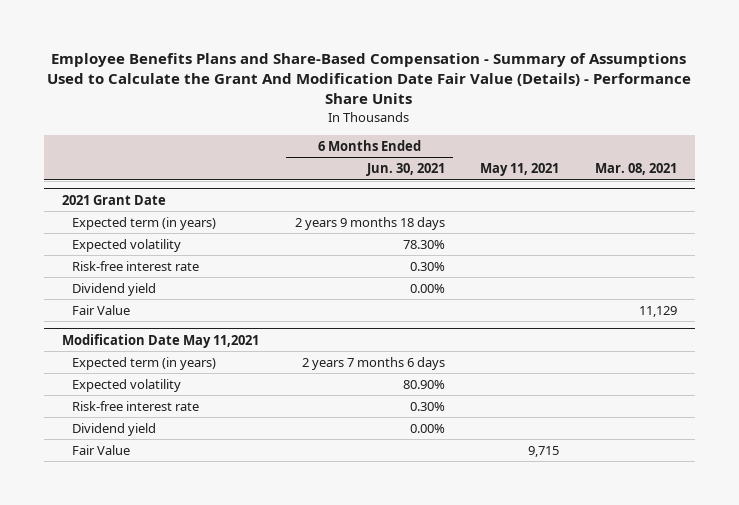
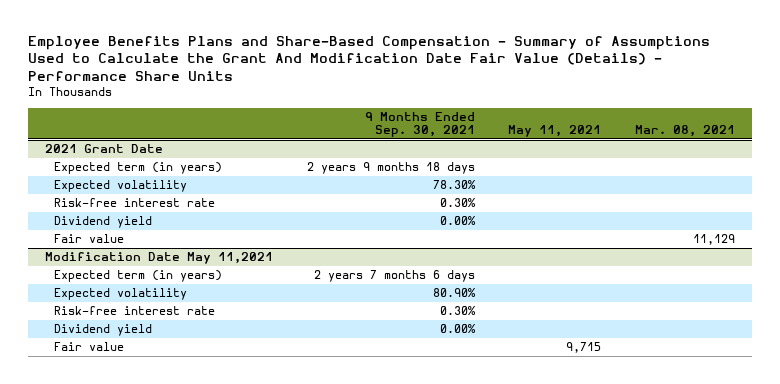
- | 6 Months Ended Jun. 30, 2021 | May 11, 2021 | Mar. 08, 2021
+ | 9 Months Ended Sep. 30, 2021 | May 11, 2021 | Mar. 08, 2021
@ 2021 Grant Date
- Fair Value | | | 11,129
+ Fair value | | | 11,129
@ Modification Date May 11,2021
- Fair Value | | 9,715 |
+ Fair value | | 9,715 |

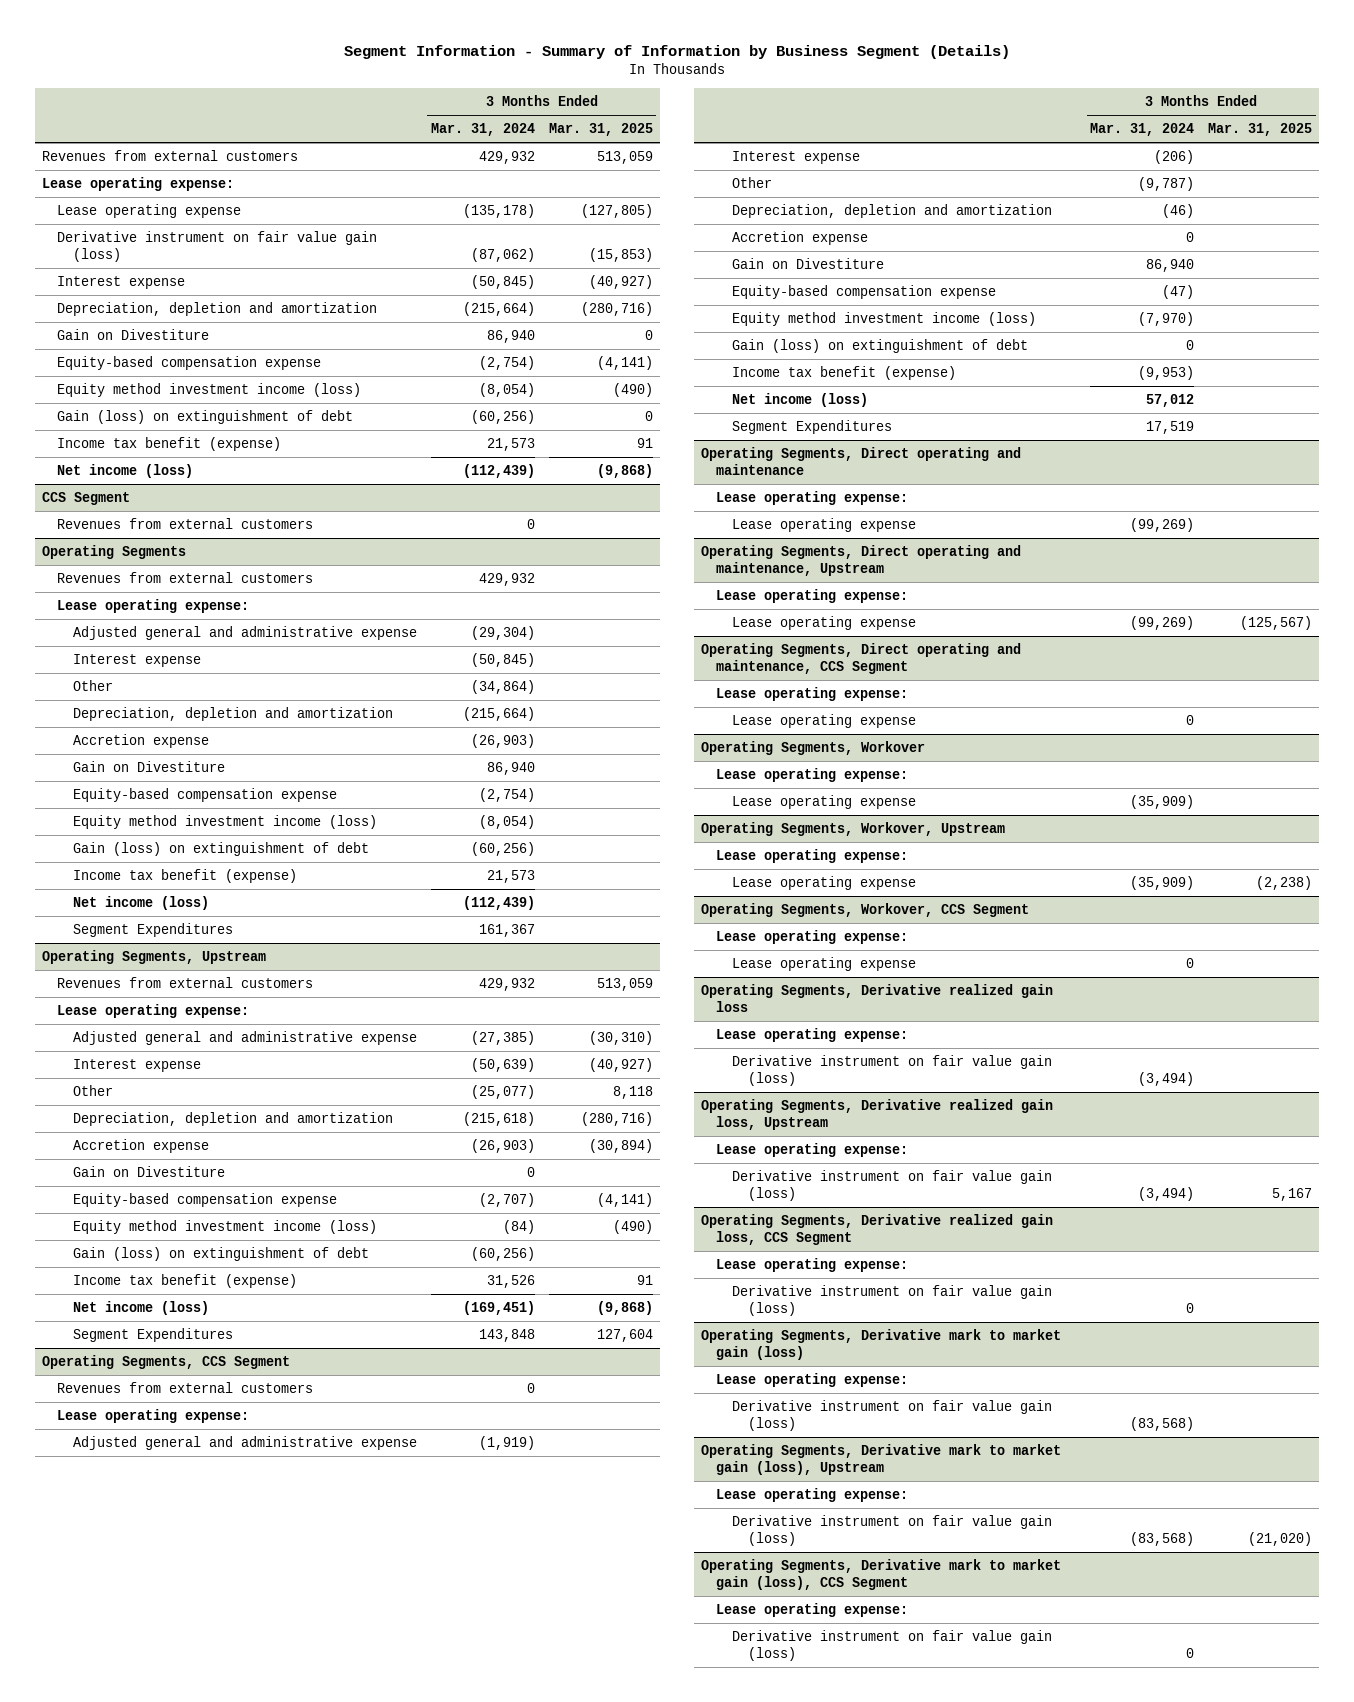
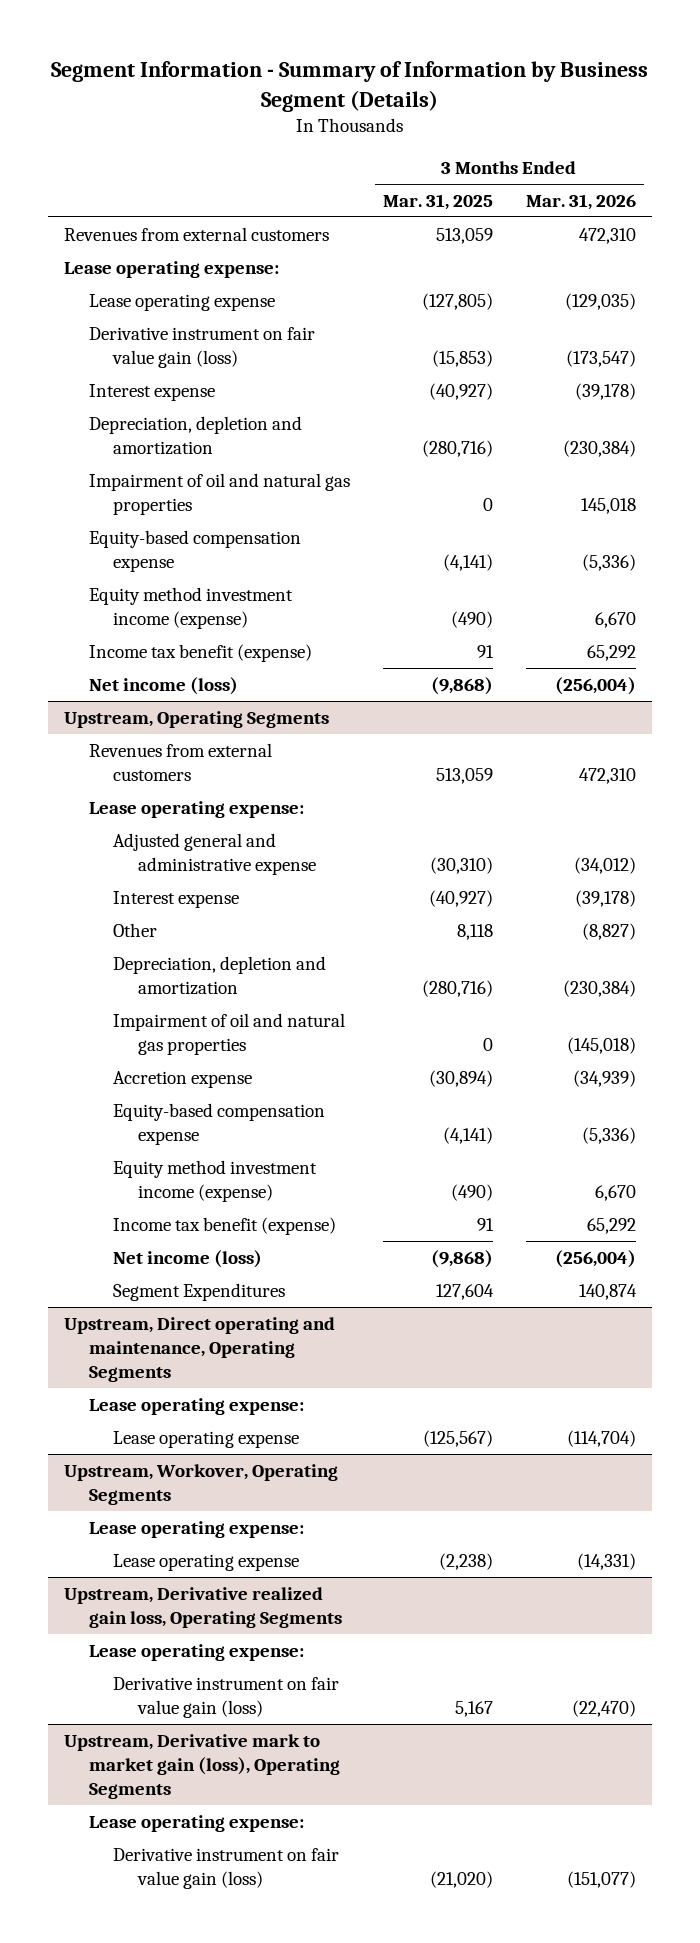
- | 3 Months Ended Mar. 31, 2024 | 3 Months Ended Mar. 31, 2025
+ | 3 Months Ended Mar. 31, 2025 | 3 Months Ended Mar. 31, 2026
- Gain on Divestiture | 86,940 | 0
+ Impairment of oil and natural gas properties | 0 | 145,018
- Equity method investment income (loss) | (8,054) | (490)
- Gain (loss) on extinguishment of debt | (60,256) | 0
+ Equity method investment income (expense) | (490) | 6,670
- CCS Segment
- Revenues from external customers | 0 |
- Operating Segments
- Revenues from external customers | 429,932 |
- Lease operating expense:
- Adjusted general and administrative expense | (29,304) |
- Interest expense | (50,845) |
- Other | (34,864) |
- Depreciation, depletion and amortization | (215,664) |
- Accretion expense | (26,903) |
- Gain on Divestiture | 86,940 |
- Equity-based compensation expense | (2,754) |
- Equity method investment income (loss) | (8,054) |
- Gain (loss) on extinguishment of debt | (60,256) |
- Income tax benefit (expense) | 21,573 |
- Net income (loss) | (112,439) |
- Segment Expenditures | 161,367 |
- Operating Segments, Upstream
+ Upstream, Operating Segments
+ Impairment of oil and natural gas properties | 0 | (145,018)
- Gain on Divestiture | 0 |
- Equity method investment income (loss) | (84) | (490)
- Gain (loss) on extinguishment of debt | (60,256) |
+ Equity method investment income (expense) | (490) | 6,670
- Operating Segments, CCS Segment
- Revenues from external customers | 0 |
- Lease operating expense:
- Adjusted general and administrative expense | (1,919) |
- Interest expense | (206) |
- Other | (9,787) |
- Depreciation, depletion and amortization | (46) |
- Accretion expense | 0 |
- Gain on Divestiture | 86,940 |
- Equity-based compensation expense | (47) |
- Equity method investment income (loss) | (7,970) |
- Gain (loss) on extinguishment of debt | 0 |
- Income tax benefit (expense) | (9,953) |
- Net income (loss) | 57,012 |
- Segment Expenditures | 17,519 |
- Operating Segments, Direct operating and maintenance
- Lease operating expense:
- Lease operating expense | (99,269) |
- Operating Segments, Direct operating and maintenance, Upstream
+ Upstream, Direct operating and maintenance, Operating Segments
- Operating Segments, Direct operating and maintenance, CCS Segment
- Lease operating expense:
- Lease operating expense | 0 |
- Operating Segments, Workover
- Lease operating expense:
- Lease operating expense | (35,909) |
- Operating Segments, Workover, Upstream
+ Upstream, Workover, Operating Segments
- Operating Segments, Workover, CCS Segment
- Lease operating expense:
- Lease operating expense | 0 |
- Operating Segments, Derivative realized gain loss
- Lease operating expense:
- Derivative instrument on fair value gain (loss) | (3,494) |
- Operating Segments, Derivative realized gain loss, Upstream
+ Upstream, Derivative realized gain loss, Operating Segments
- Operating Segments, Derivative realized gain loss, CCS Segment
- Lease operating expense:
- Derivative instrument on fair value gain (loss) | 0 |
- Operating Segments, Derivative mark to market gain (loss)
- Lease operating expense:
- Derivative instrument on fair value gain (loss) | (83,568) |
- Operating Segments, Derivative mark to market gain (loss), Upstream
+ Upstream, Derivative mark to market gain (loss), Operating Segments
- Operating Segments, Derivative mark to market gain (loss), CCS Segment
- Lease operating expense:
- Derivative instrument on fair value gain (loss) | 0 |

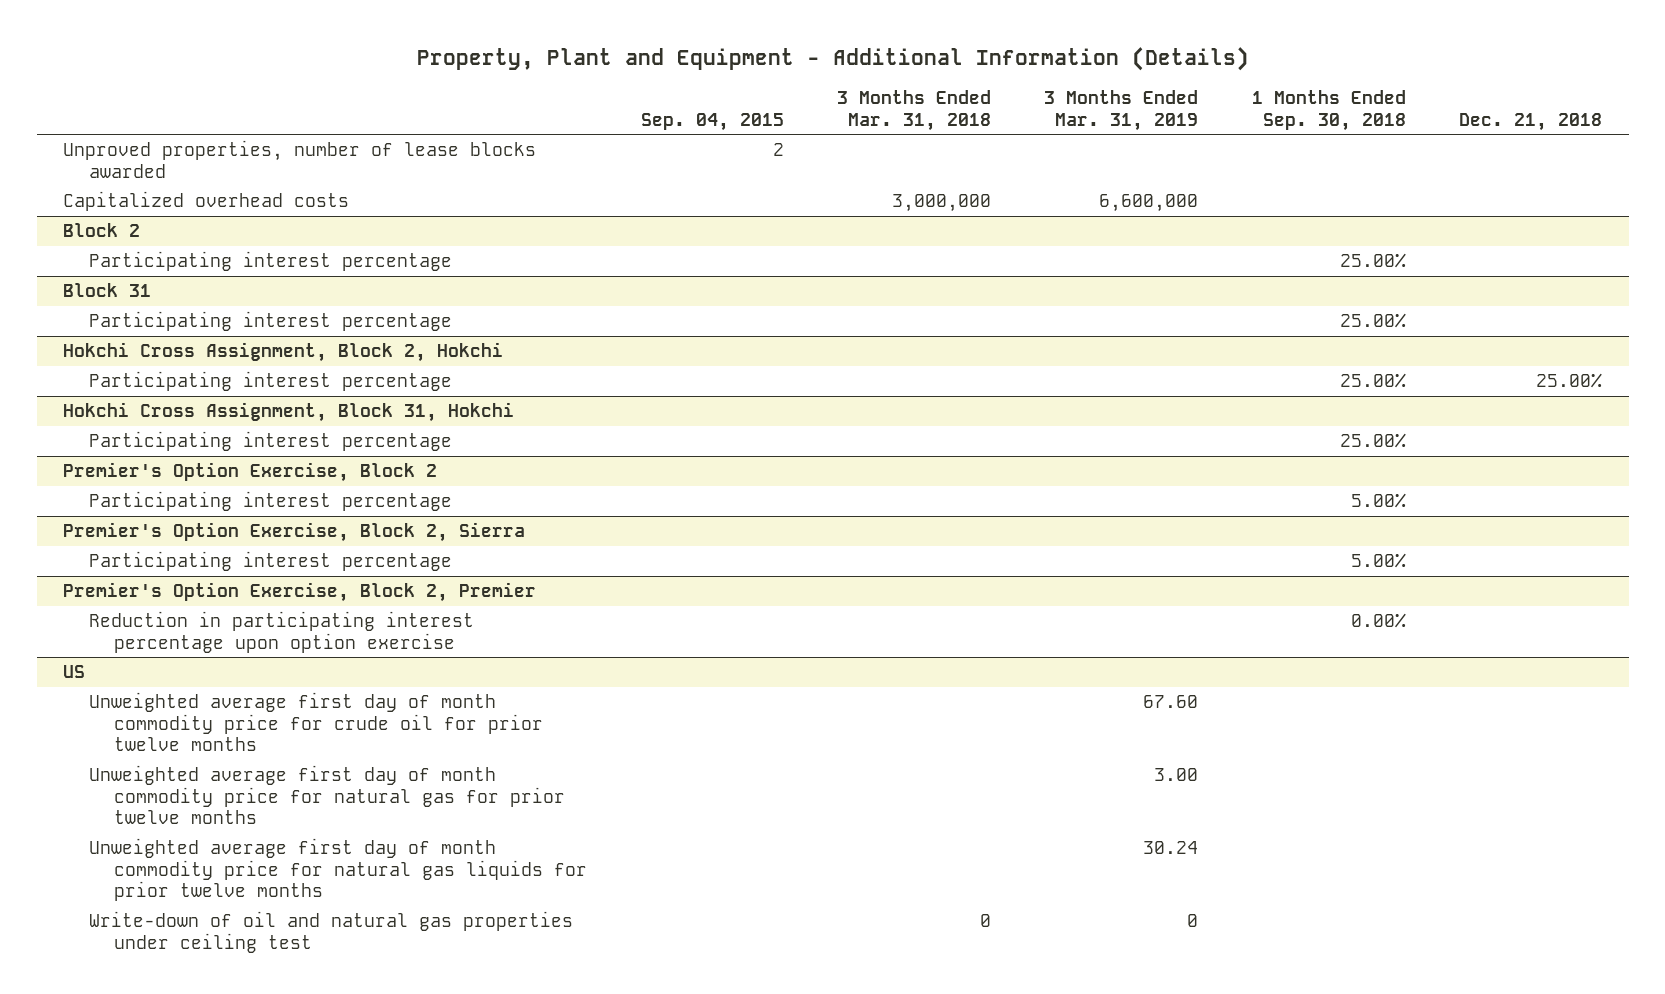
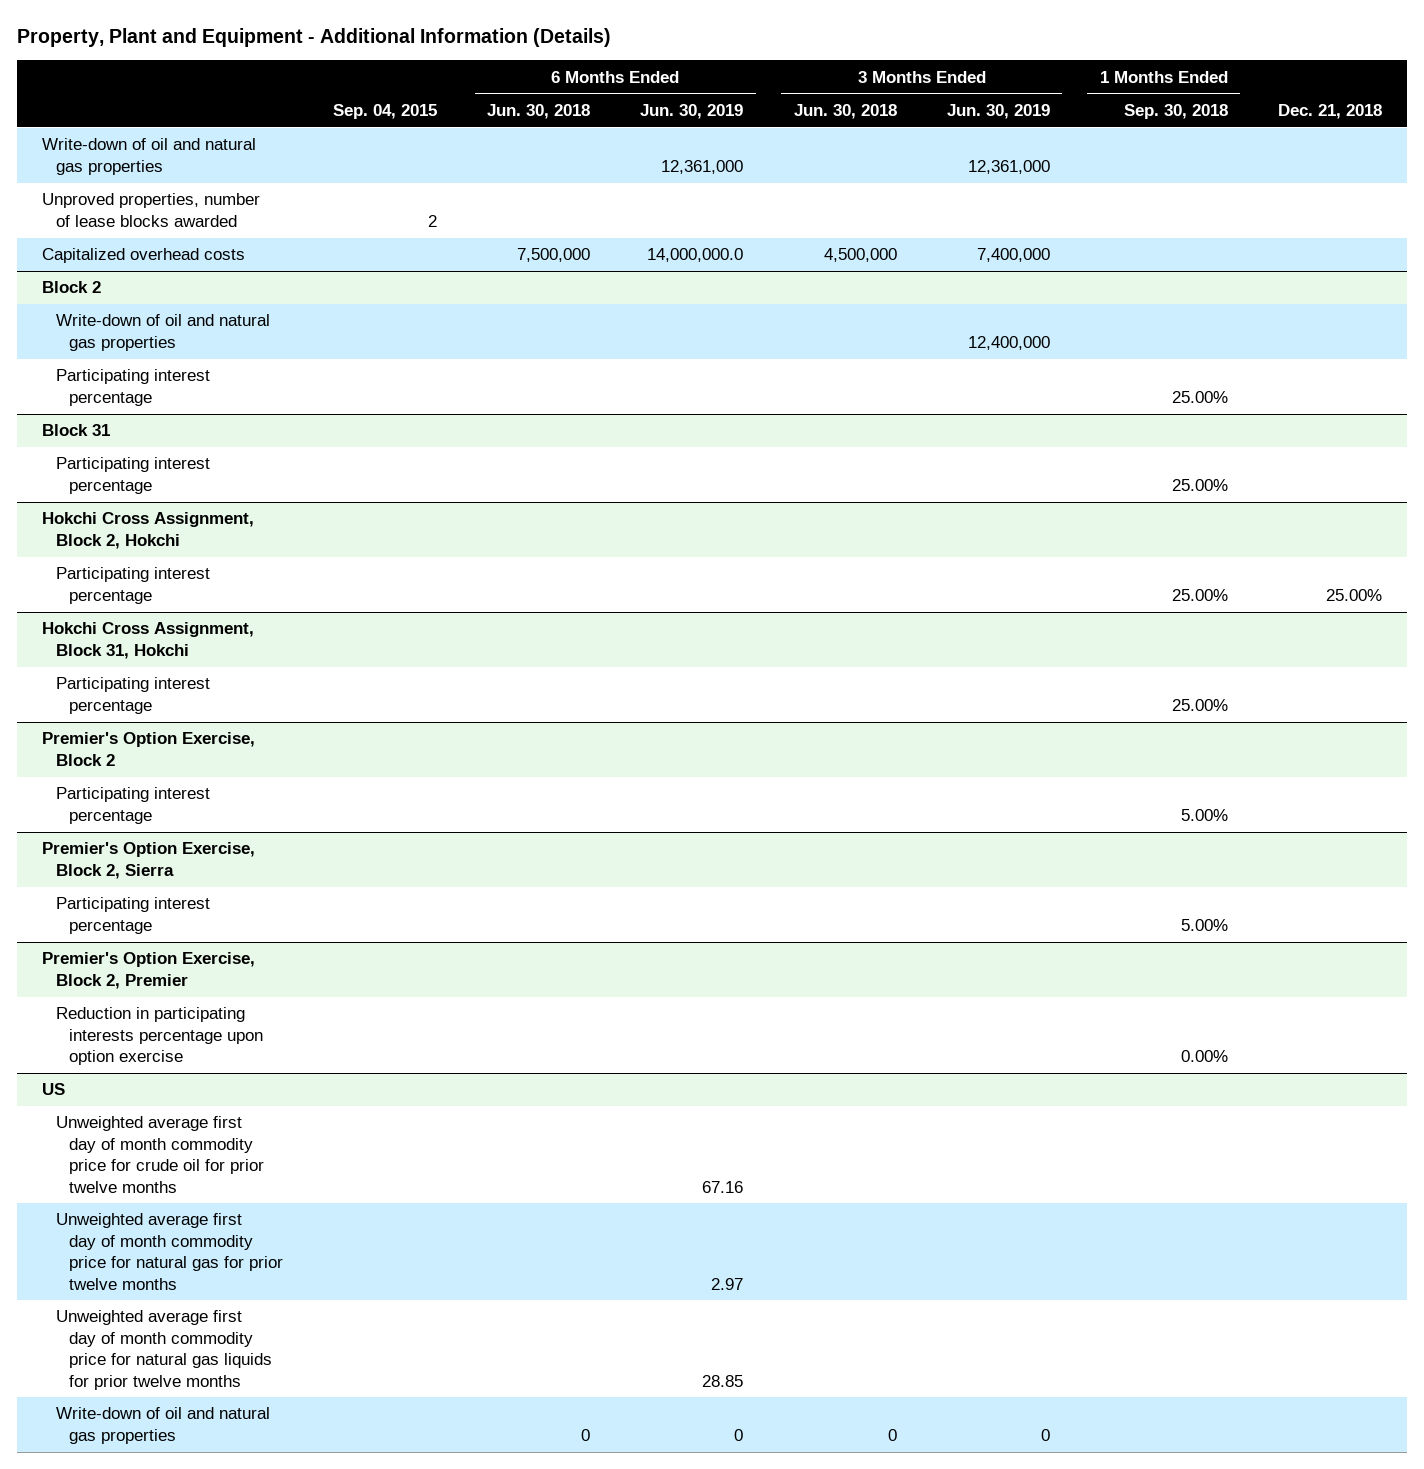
- | Sep. 04, 2015 | 3 Months Ended Mar. 31, 2018 | 3 Months Ended Mar. 31, 2019 | 1 Months Ended Sep. 30, 2018 | Dec. 21, 2018
+ | Sep. 04, 2015 | 6 Months Ended Jun. 30, 2018 | 6 Months Ended Jun. 30, 2019 | 3 Months Ended Jun. 30, 2018 | 3 Months Ended Jun. 30, 2019 | 1 Months Ended Sep. 30, 2018 | Dec. 21, 2018
+ Write-down of oil and natural gas properties | | | 12,361,000 | | 12,361,000 | |
@ Block 2
+ Write-down of oil and natural gas properties | | | | | 12,400,000 | |
@ Premier's Option Exercise, Block 2, Premier
- Reduction in participating interest percentage upon option exercise | | | | 0.00% |
+ Reduction in participating interests percentage upon option exercise | | | | | | 0.00% |
@ US
- Write-down of oil and natural gas properties under ceiling test | | 0 | 0 | |
+ Write-down of oil and natural gas properties | | 0 | 0 | 0 | 0 | |

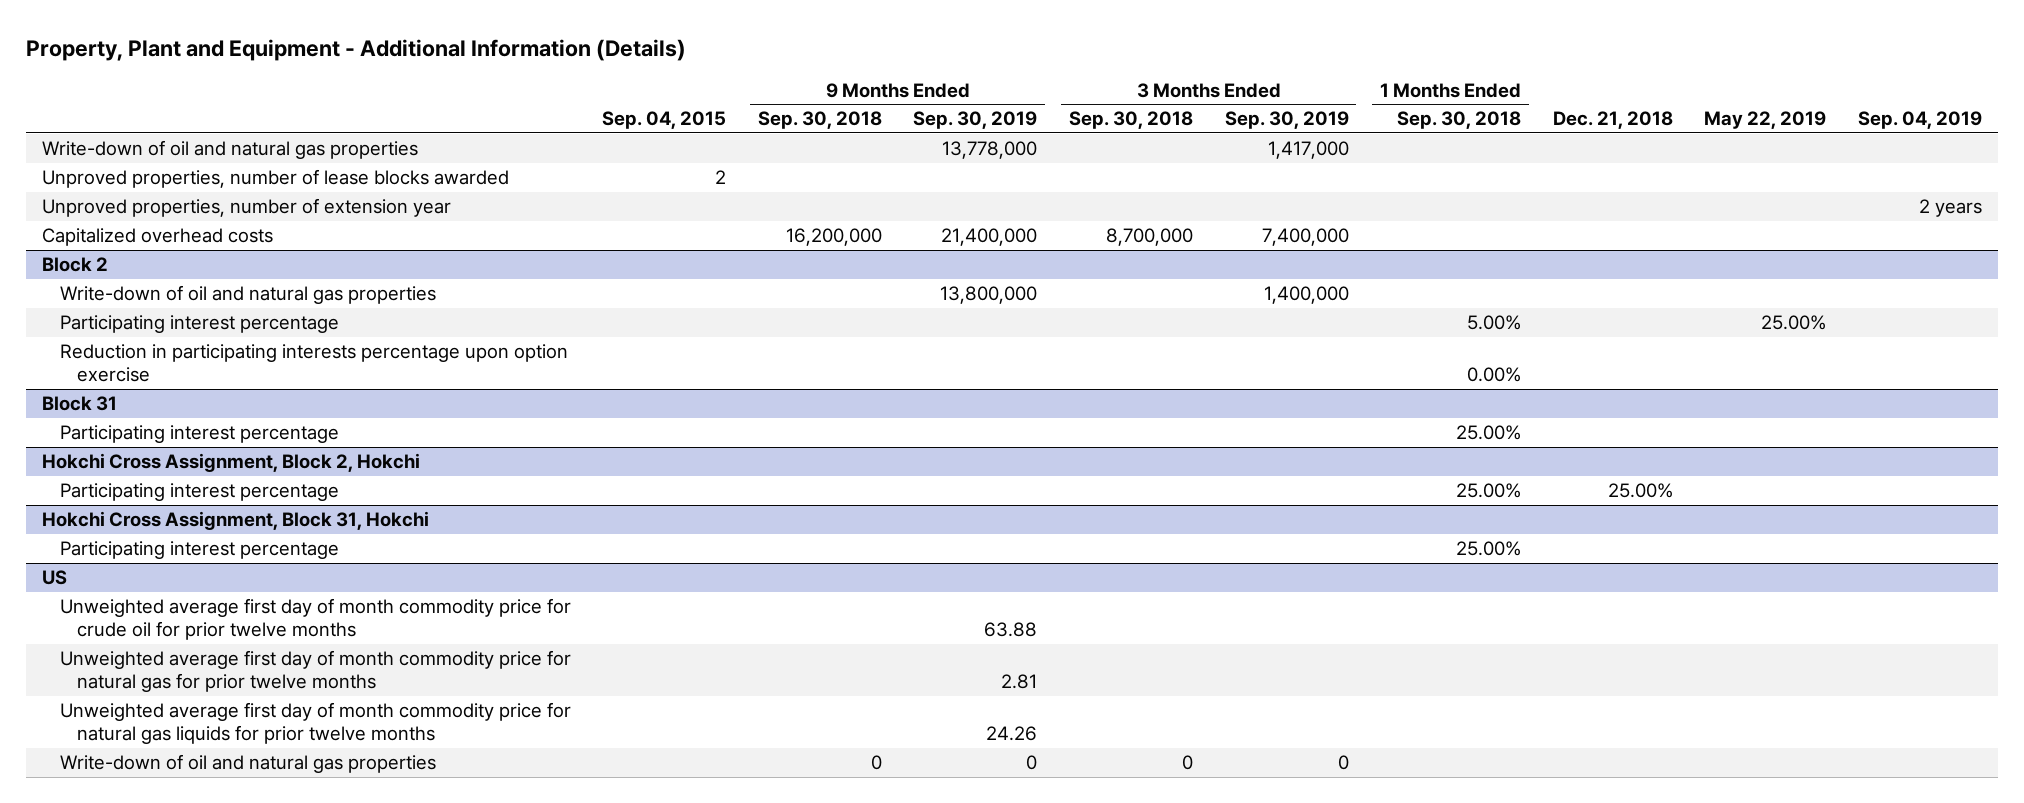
- | Sep. 04, 2015 | 6 Months Ended Jun. 30, 2018 | 6 Months Ended Jun. 30, 2019 | 3 Months Ended Jun. 30, 2018 | 3 Months Ended Jun. 30, 2019 | 1 Months Ended Sep. 30, 2018 | Dec. 21, 2018
+ | Sep. 04, 2015 | 9 Months Ended Sep. 30, 2018 | 9 Months Ended Sep. 30, 2019 | 3 Months Ended Sep. 30, 2018 | 3 Months Ended Sep. 30, 2019 | 1 Months Ended Sep. 30, 2018 | Dec. 21, 2018 | May 22, 2019 | Sep. 04, 2019
+ Unproved properties, number of extension year | | | | | | | | | 2 years
@ Block 2
- Participating interest percentage | | | | | | 25.00% |
+ Participating interest percentage | | | | | | 5.00% | | 25.00% |
+ Reduction in participating interests percentage upon option exercise | | | | | | 0.00% | | |
- Premier's Option Exercise, Block 2
- Participating interest percentage | | | | | | 5.00% |
- Premier's Option Exercise, Block 2, Sierra
- Participating interest percentage | | | | | | 5.00% |
- Premier's Option Exercise, Block 2, Premier
- Reduction in participating interests percentage upon option exercise | | | | | | 0.00% |

